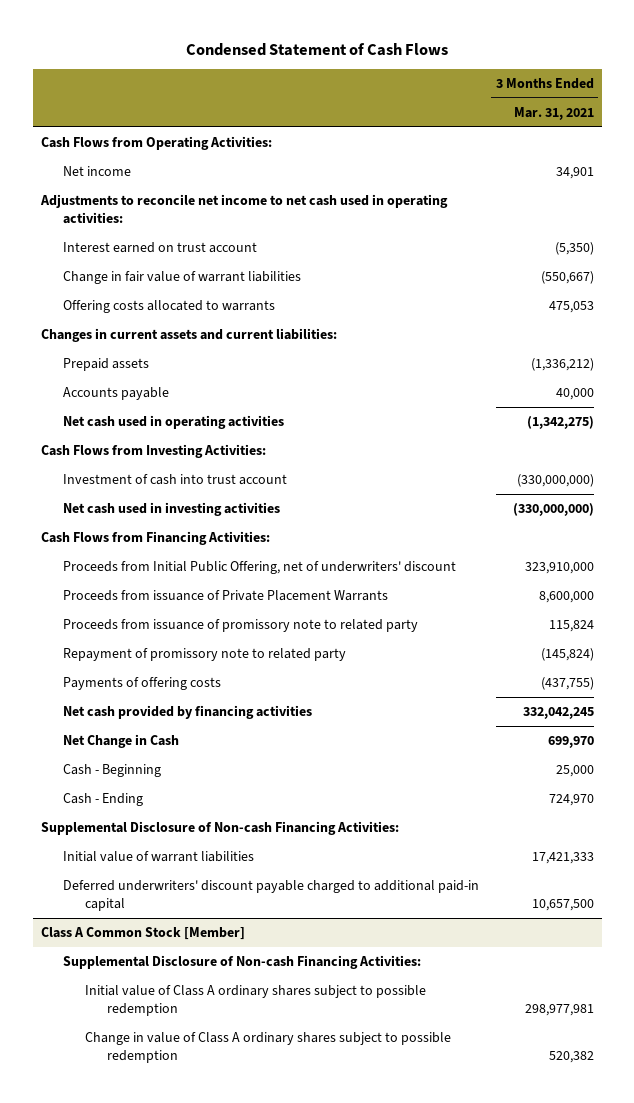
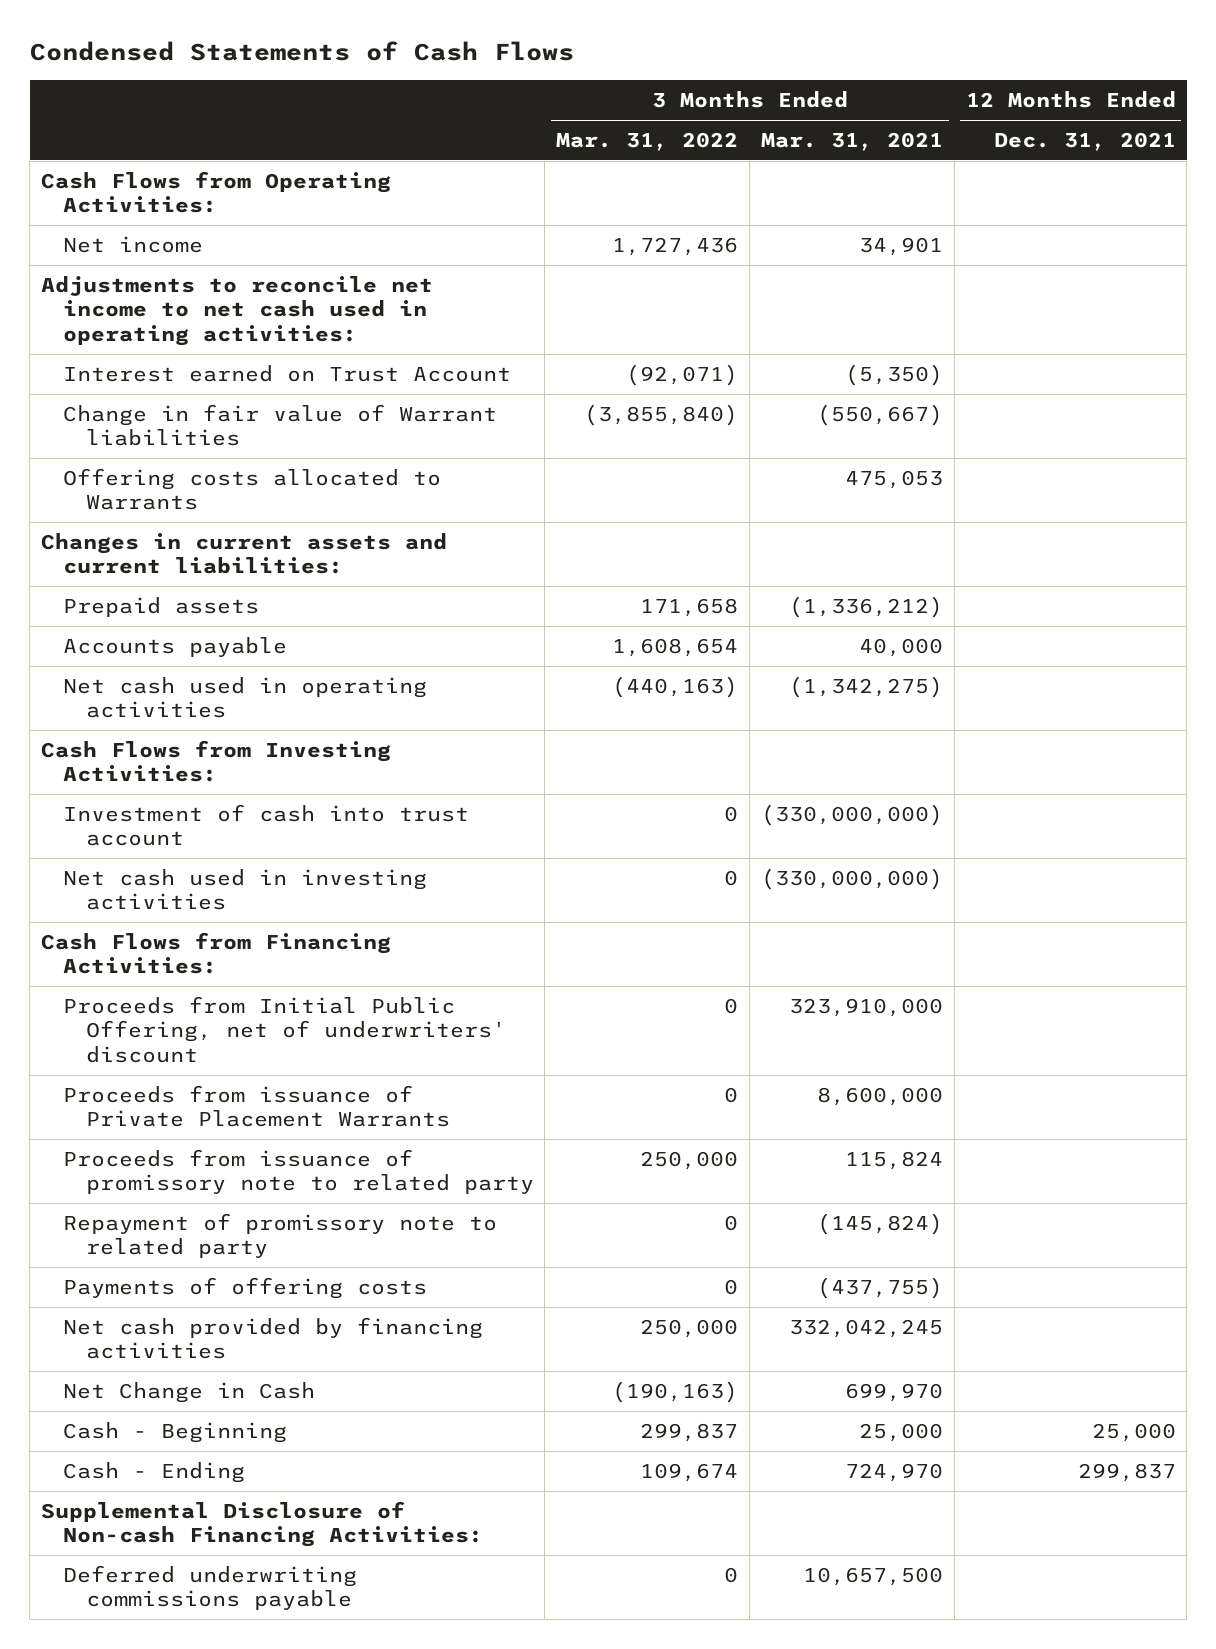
- Condensed Statement of Cash Flows
+ Condensed Statements of Cash Flows
- | 3 Months Ended Mar. 31, 2021
+ | 3 Months Ended Mar. 31, 2022 | 3 Months Ended Mar. 31, 2021 | 12 Months Ended Dec. 31, 2021
- Interest earned on trust account | (5,350)
- Change in fair value of warrant liabilities | (550,667)
- Offering costs allocated to warrants | 475,053
+ Interest earned on Trust Account | (92,071) | (5,350) |
+ Change in fair value of Warrant liabilities | (3,855,840) | (550,667) |
+ Offering costs allocated to Warrants | | 475,053 |
- Initial value of warrant liabilities | 17,421,333
- Deferred underwriters' discount payable charged to additional paid-in capital | 10,657,500
- Class A Common Stock [Member]
- Supplemental Disclosure of Non-cash Financing Activities:
- Initial value of Class A ordinary shares subject to possible redemption | 298,977,981
- Change in value of Class A ordinary shares subject to possible redemption | 520,382
+ Deferred underwriting commissions payable | 0 | 10,657,500 |

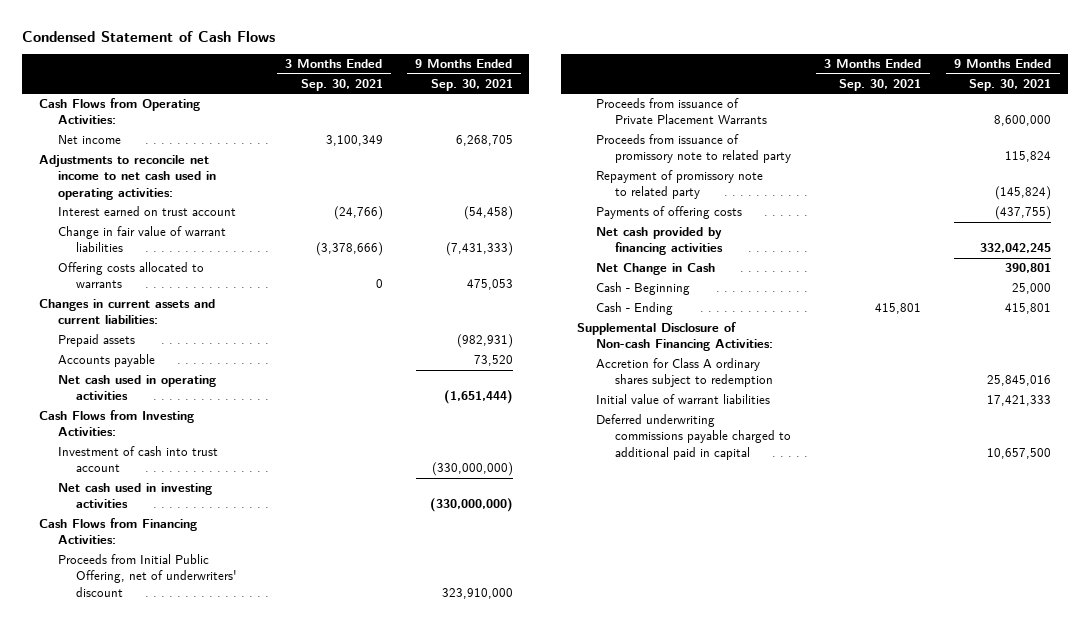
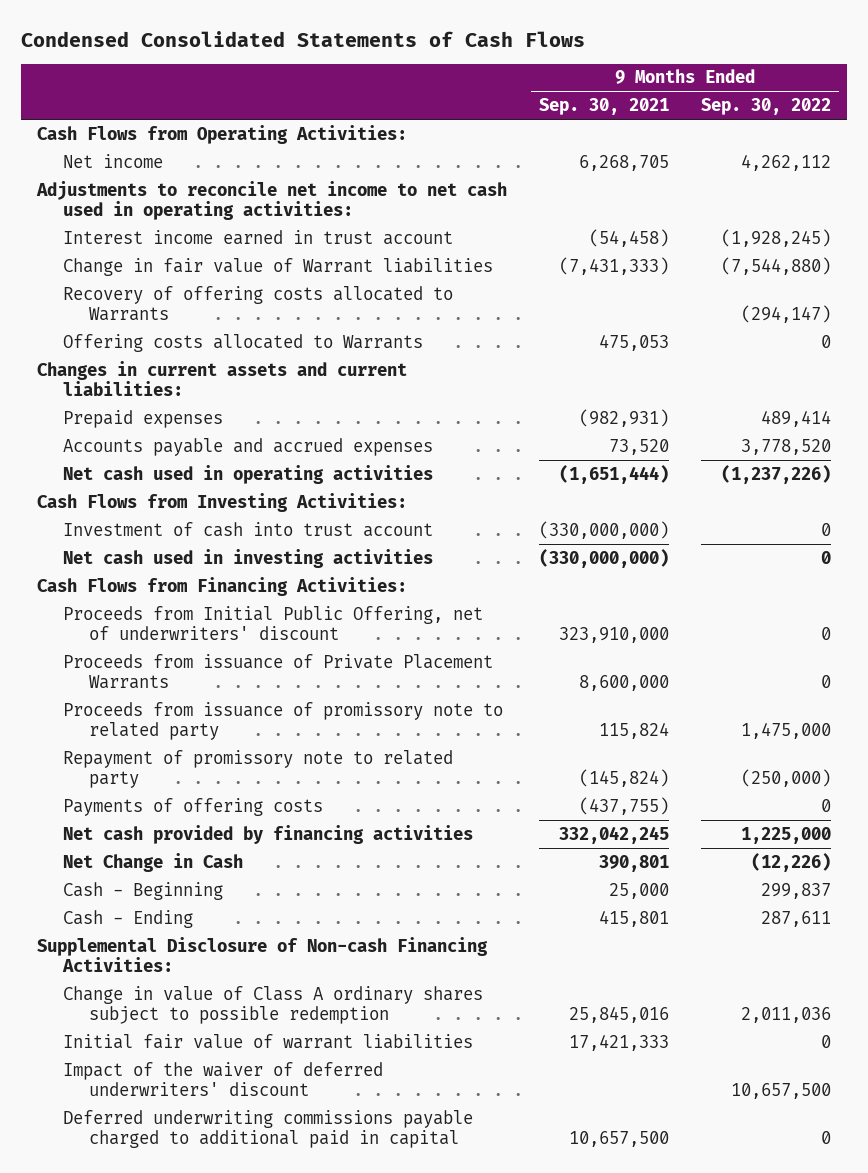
- Condensed Statement of Cash Flows
+ Condensed Consolidated Statements of Cash Flows
- | 3 Months Ended Sep. 30, 2021 | 9 Months Ended Sep. 30, 2021
+ | 9 Months Ended Sep. 30, 2021 | 9 Months Ended Sep. 30, 2022
- Interest earned on trust account | (24,766) | (54,458)
- Change in fair value of warrant liabilities | (3,378,666) | (7,431,333)
- Offering costs allocated to warrants | 0 | 475,053
+ Interest income earned in trust account | (54,458) | (1,928,245)
+ Change in fair value of Warrant liabilities | (7,431,333) | (7,544,880)
+ Recovery of offering costs allocated to Warrants | | (294,147)
+ Offering costs allocated to Warrants | 475,053 | 0
- Prepaid assets | | (982,931)
- Accounts payable | | 73,520
+ Prepaid expenses | (982,931) | 489,414
+ Accounts payable and accrued expenses | 73,520 | 3,778,520
- Accretion for Class A ordinary shares subject to redemption | | 25,845,016
- Initial value of warrant liabilities | | 17,421,333
+ Change in value of Class A ordinary shares subject to possible redemption | 25,845,016 | 2,011,036
+ Initial fair value of warrant liabilities | 17,421,333 | 0
+ Impact of the waiver of deferred underwriters' discount | | 10,657,500

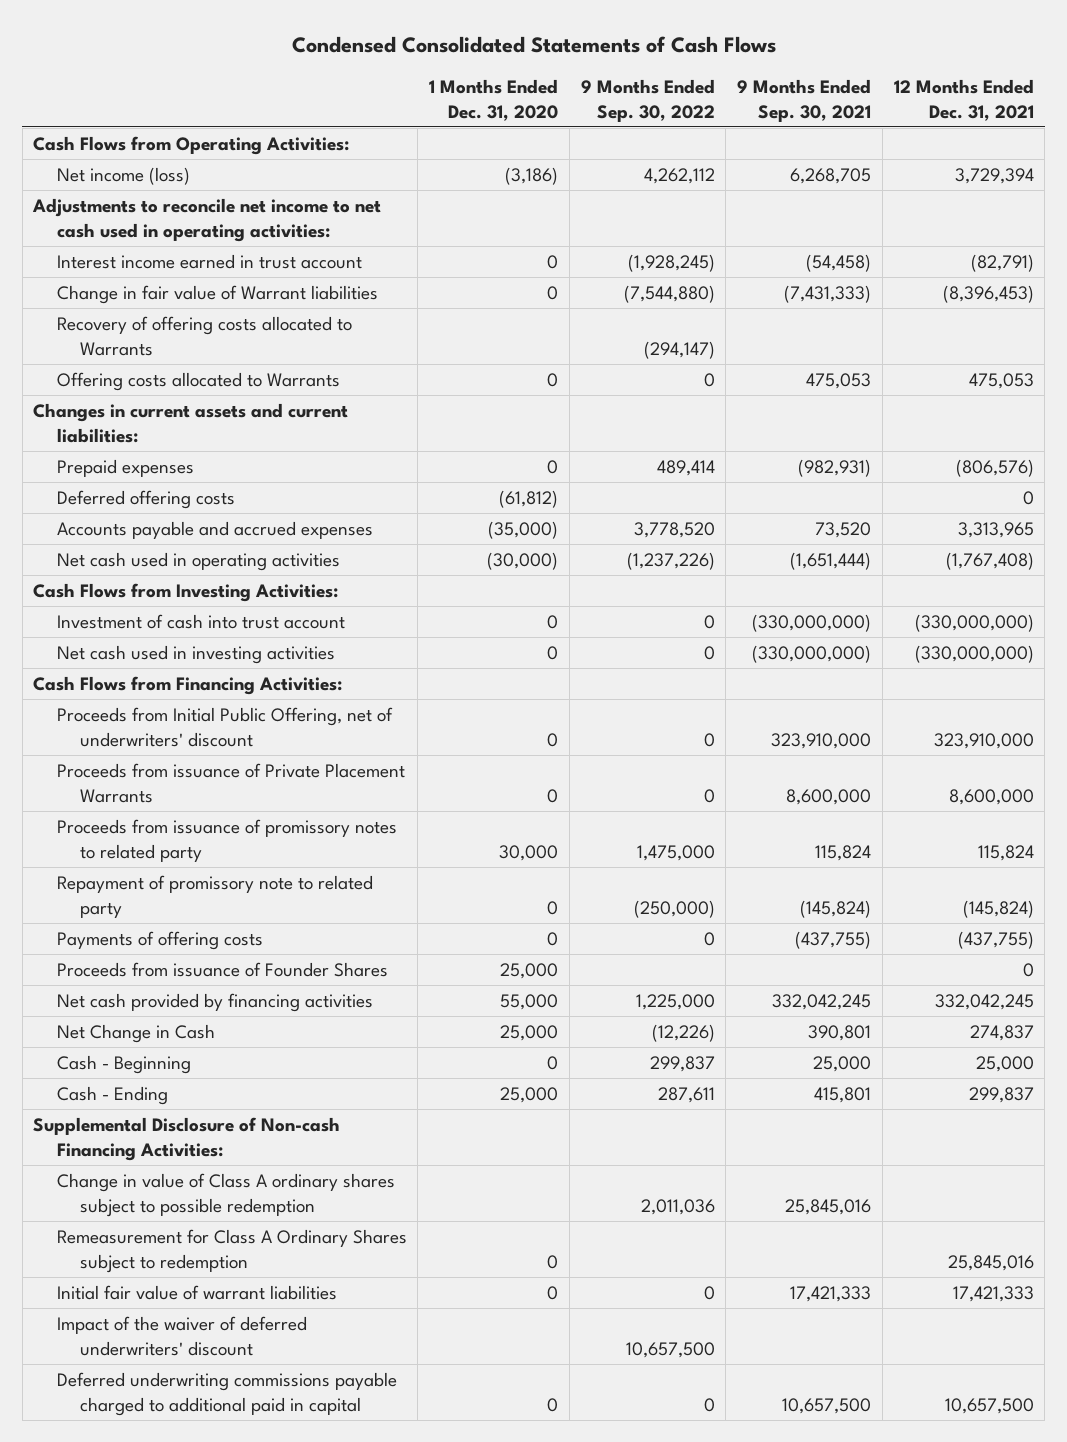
- | 9 Months Ended Sep. 30, 2021 | 9 Months Ended Sep. 30, 2022
+ | 1 Months Ended Dec. 31, 2020 | 9 Months Ended Sep. 30, 2022 | 9 Months Ended Sep. 30, 2021 | 12 Months Ended Dec. 31, 2021
- Net income | 6,268,705 | 4,262,112
+ Net income (loss) | (3,186) | 4,262,112 | 6,268,705 | 3,729,394
+ Deferred offering costs | (61,812) | | | 0
- Proceeds from issuance of promissory note to related party | 115,824 | 1,475,000
+ Proceeds from issuance of promissory notes to related party | 30,000 | 1,475,000 | 115,824 | 115,824
+ Proceeds from issuance of Founder Shares | 25,000 | | | 0
+ Remeasurement for Class A Ordinary Shares subject to redemption | 0 | | | 25,845,016

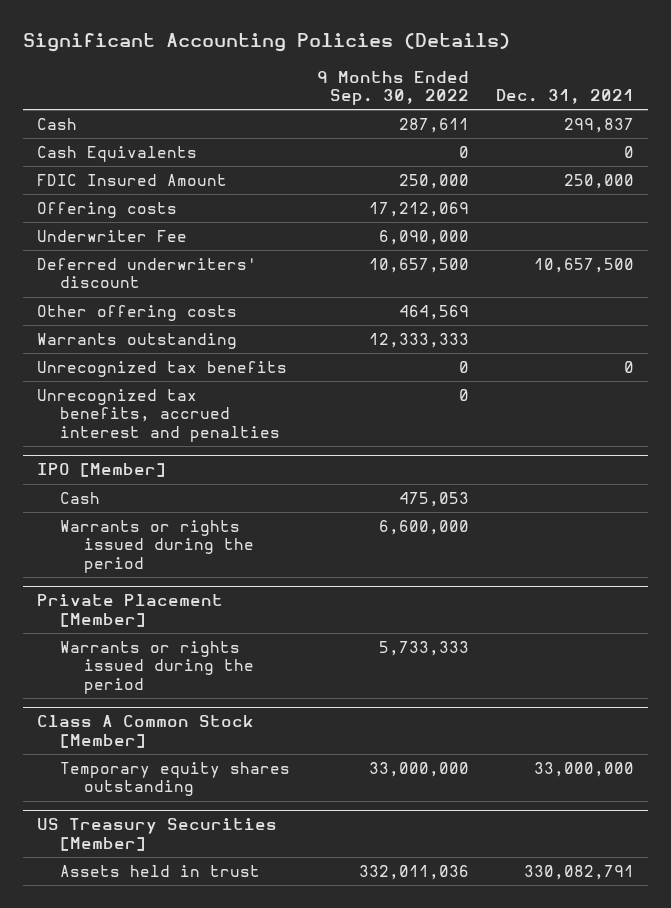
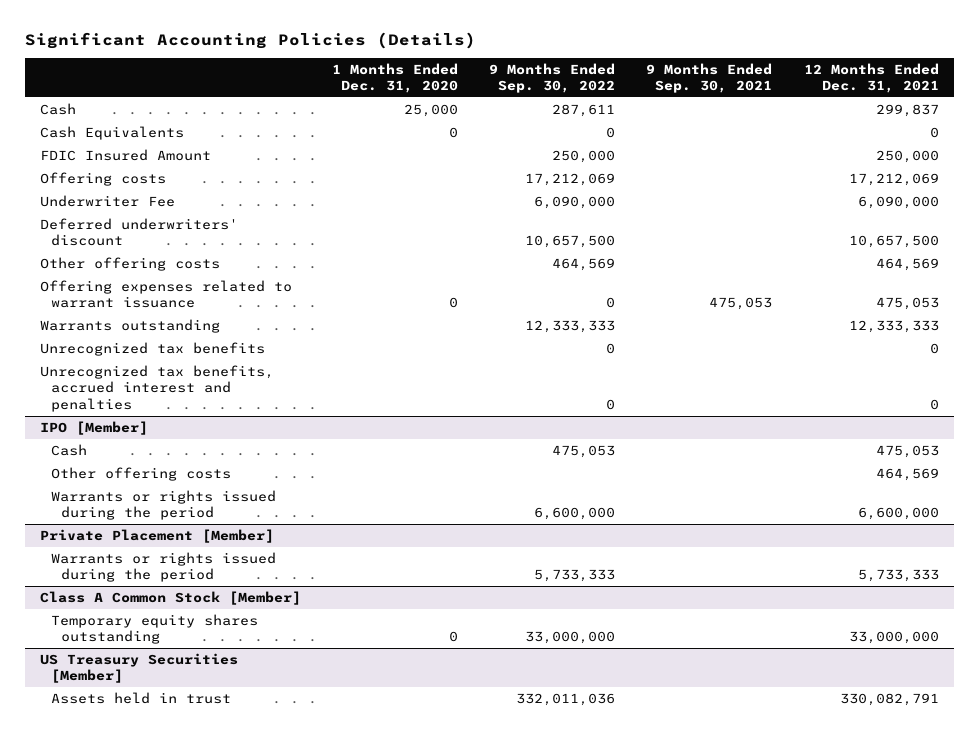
- | 9 Months Ended Sep. 30, 2022 | Dec. 31, 2021
+ | 1 Months Ended Dec. 31, 2020 | 9 Months Ended Sep. 30, 2022 | 9 Months Ended Sep. 30, 2021 | 12 Months Ended Dec. 31, 2021
+ Offering expenses related to warrant issuance | 0 | 0 | 475,053 | 475,053
@ IPO [Member]
+ Other offering costs | | | | 464,569

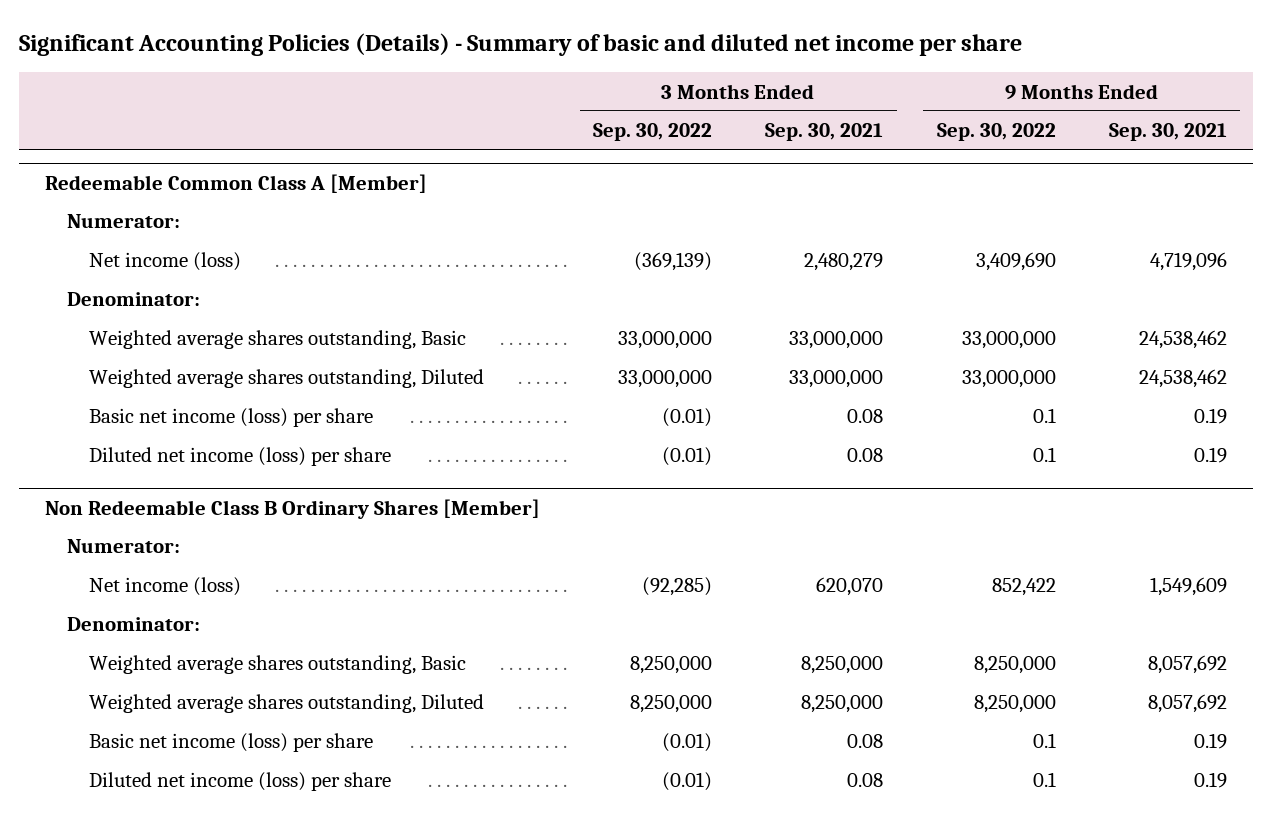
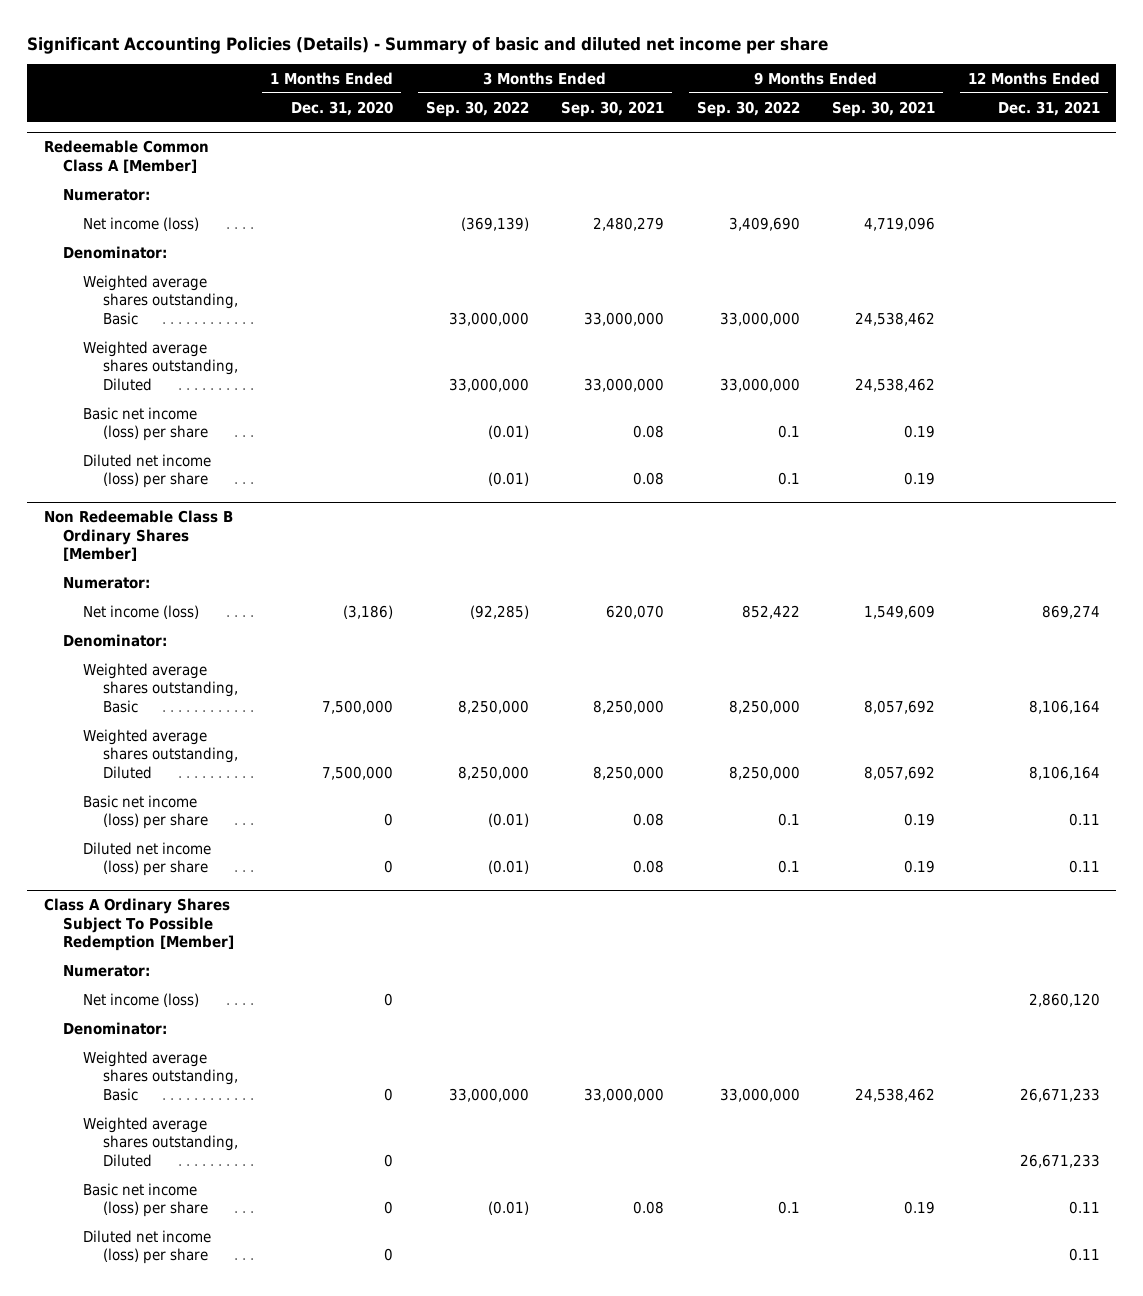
- | 3 Months Ended Sep. 30, 2022 | 3 Months Ended Sep. 30, 2021 | 9 Months Ended Sep. 30, 2022 | 9 Months Ended Sep. 30, 2021
+ | 1 Months Ended Dec. 31, 2020 | 3 Months Ended Sep. 30, 2022 | 3 Months Ended Sep. 30, 2021 | 9 Months Ended Sep. 30, 2022 | 9 Months Ended Sep. 30, 2021 | 12 Months Ended Dec. 31, 2021
+ Class A Ordinary Shares Subject To Possible Redemption [Member]
+ Numerator:
+ Net income (loss) | 0 | | | | | 2,860,120
+ Denominator:
+ Weighted average shares outstanding, Basic | 0 | 33,000,000 | 33,000,000 | 33,000,000 | 24,538,462 | 26,671,233
+ Weighted average shares outstanding, Diluted | 0 | | | | | 26,671,233
+ Basic net income (loss) per share | 0 | (0.01) | 0.08 | 0.1 | 0.19 | 0.11
+ Diluted net income (loss) per share | 0 | | | | | 0.11

